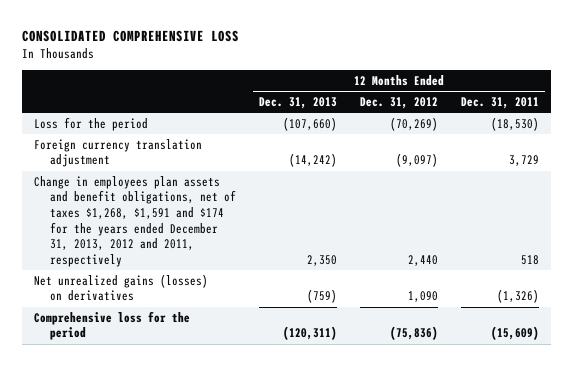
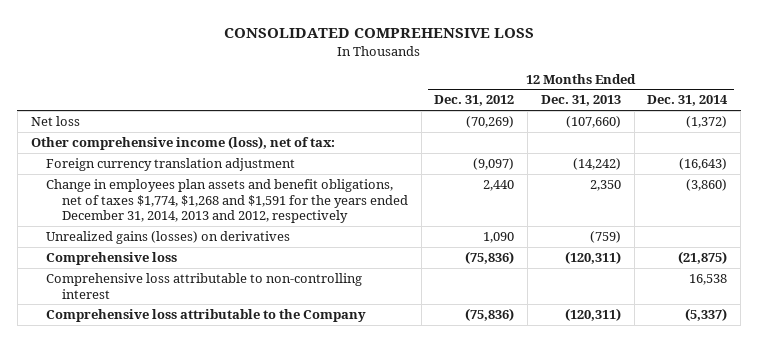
- | 12 Months Ended Dec. 31, 2013 | 12 Months Ended Dec. 31, 2012 | 12 Months Ended Dec. 31, 2011
+ | 12 Months Ended Dec. 31, 2012 | 12 Months Ended Dec. 31, 2013 | 12 Months Ended Dec. 31, 2014
- Loss for the period | (107,660) | (70,269) | (18,530)
+ Net loss | (70,269) | (107,660) | (1,372)
+ Other comprehensive income (loss), net of tax:
- Change in employees plan assets and benefit obligations, net of taxes $1,268, $1,591 and $174 for the years ended December 31, 2013, 2012 and 2011, respectively | 2,350 | 2,440 | 518
- Net unrealized gains (losses) on derivatives | (759) | 1,090 | (1,326)
- Comprehensive loss for the period | (120,311) | (75,836) | (15,609)
+ Change in employees plan assets and benefit obligations, net of taxes $1,774, $1,268 and $1,591 for the years ended December 31, 2014, 2013 and 2012, respectively | 2,440 | 2,350 | (3,860)
+ Unrealized gains (losses) on derivatives | 1,090 | (759) |
+ Comprehensive loss | (75,836) | (120,311) | (21,875)
+ Comprehensive loss attributable to non-controlling interest | | | 16,538
+ Comprehensive loss attributable to the Company | (75,836) | (120,311) | (5,337)

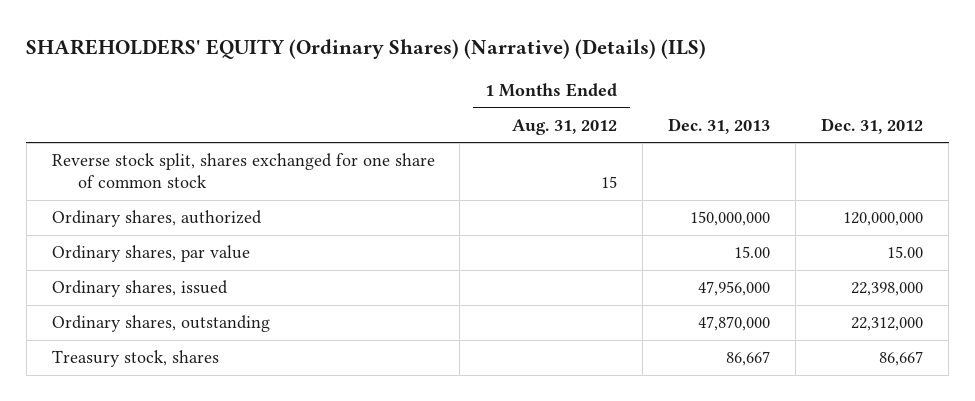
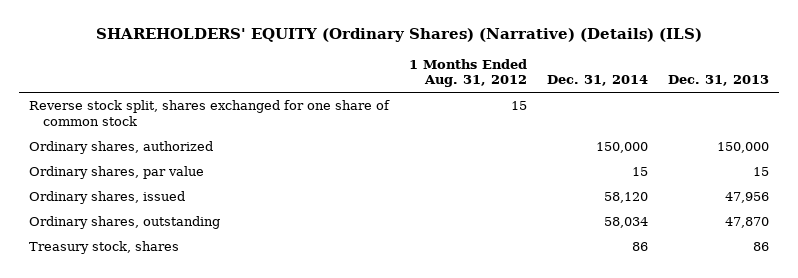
- | 1 Months Ended Aug. 31, 2012 | Dec. 31, 2013 | Dec. 31, 2012
+ | 1 Months Ended Aug. 31, 2012 | Dec. 31, 2014 | Dec. 31, 2013
- Ordinary shares, authorized | | 150,000,000 | 120,000,000
- Ordinary shares, par value | | 15.00 | 15.00
- Ordinary shares, issued | | 47,956,000 | 22,398,000
- Ordinary shares, outstanding | | 47,870,000 | 22,312,000
- Treasury stock, shares | | 86,667 | 86,667
+ Ordinary shares, authorized | | 150,000 | 150,000
+ Ordinary shares, par value | | 15 | 15
+ Ordinary shares, issued | | 58,120 | 47,956
+ Ordinary shares, outstanding | | 58,034 | 47,870
+ Treasury stock, shares | | 86 | 86

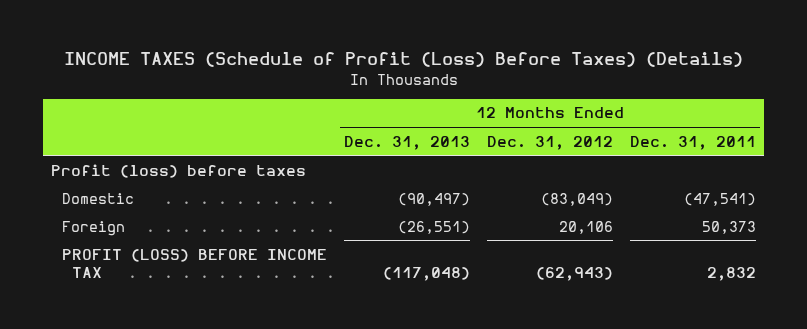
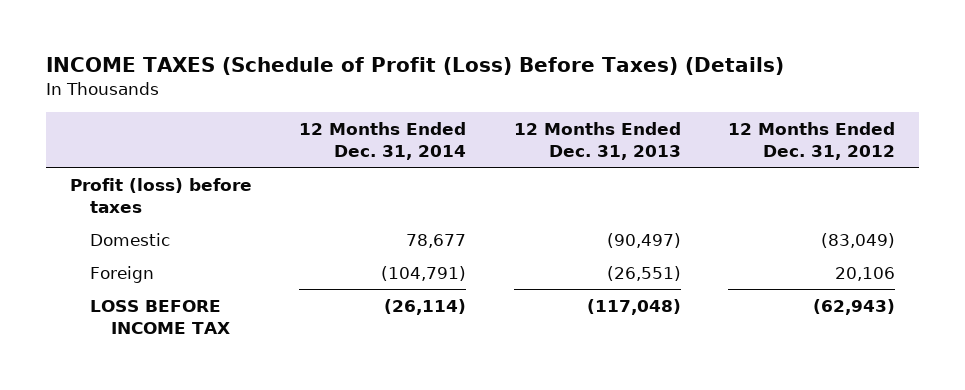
- | 12 Months Ended Dec. 31, 2013 | 12 Months Ended Dec. 31, 2012 | 12 Months Ended Dec. 31, 2011
+ | 12 Months Ended Dec. 31, 2014 | 12 Months Ended Dec. 31, 2013 | 12 Months Ended Dec. 31, 2012
- PROFIT (LOSS) BEFORE INCOME TAX | (117,048) | (62,943) | 2,832
+ LOSS BEFORE INCOME TAX | (26,114) | (117,048) | (62,943)

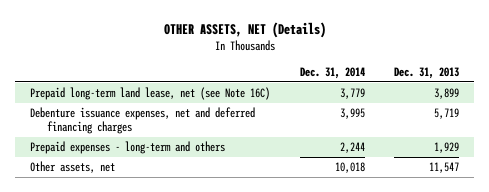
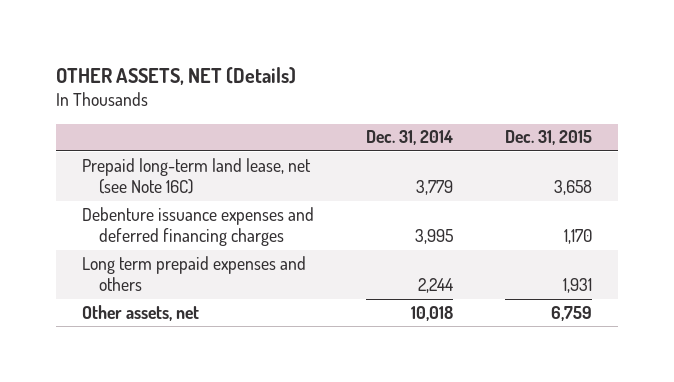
- | Dec. 31, 2014 | Dec. 31, 2013
+ | Dec. 31, 2014 | Dec. 31, 2015
- Debenture issuance expenses, net and deferred financing charges | 3,995 | 5,719
- Prepaid expenses - long-term and others | 2,244 | 1,929
+ Debenture issuance expenses and deferred financing charges | 3,995 | 1,170
+ Long term prepaid expenses and others | 2,244 | 1,931

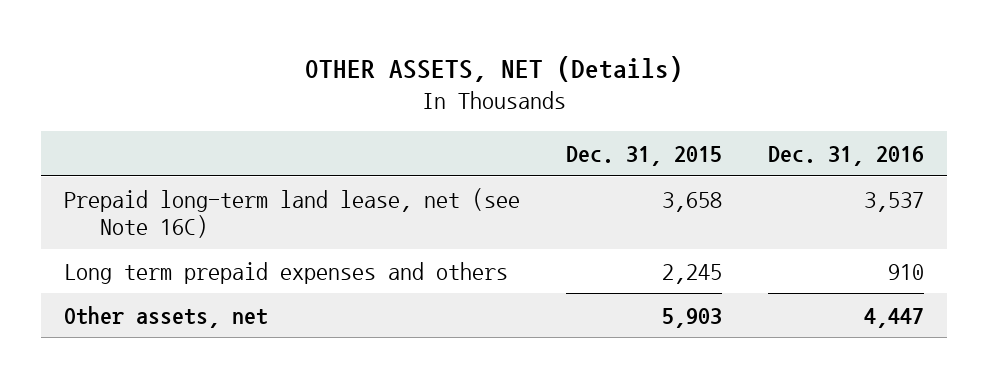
- | Dec. 31, 2014 | Dec. 31, 2015
+ | Dec. 31, 2015 | Dec. 31, 2016
- Debenture issuance expenses and deferred financing charges | 3,995 | 1,170
- Long term prepaid expenses and others | 2,244 | 1,931
- Other assets, net | 10,018 | 6,759
+ Long term prepaid expenses and others | 2,245 | 910
+ Other assets, net | 5,903 | 4,447

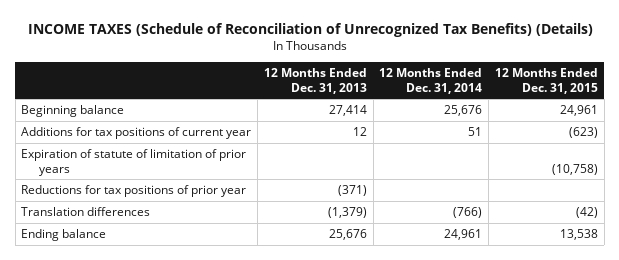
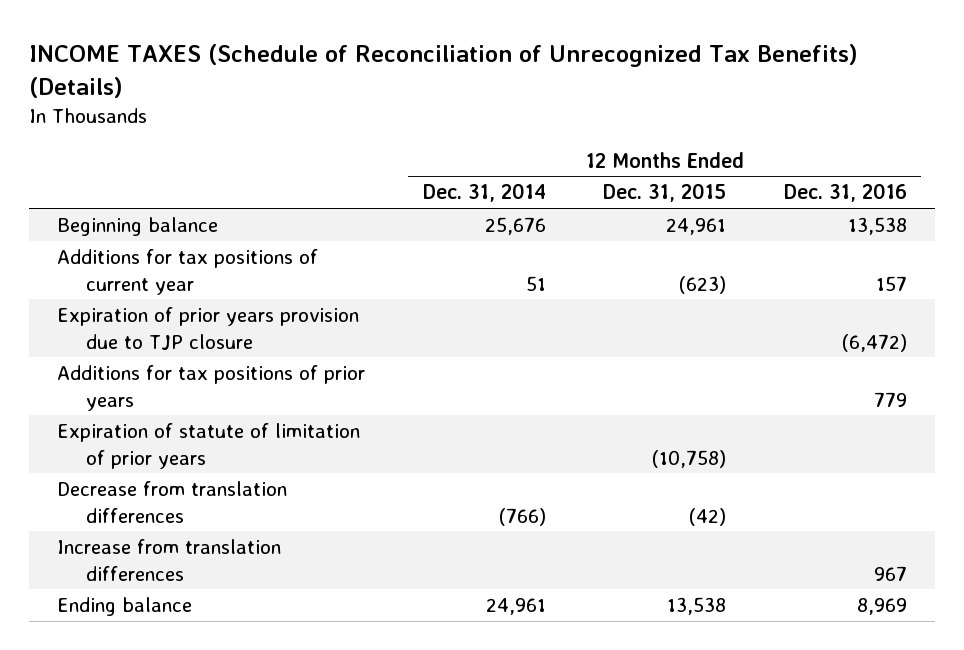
- | 12 Months Ended Dec. 31, 2013 | 12 Months Ended Dec. 31, 2014 | 12 Months Ended Dec. 31, 2015
+ | 12 Months Ended Dec. 31, 2014 | 12 Months Ended Dec. 31, 2015 | 12 Months Ended Dec. 31, 2016
+ Expiration of prior years provision due to TJP closure | | | (6,472)
+ Additions for tax positions of prior years | | | 779
- Reductions for tax positions of prior year | (371) | |
- Translation differences | (1,379) | (766) | (42)
+ Decrease from translation differences | (766) | (42) |
+ Increase from translation differences | | | 967

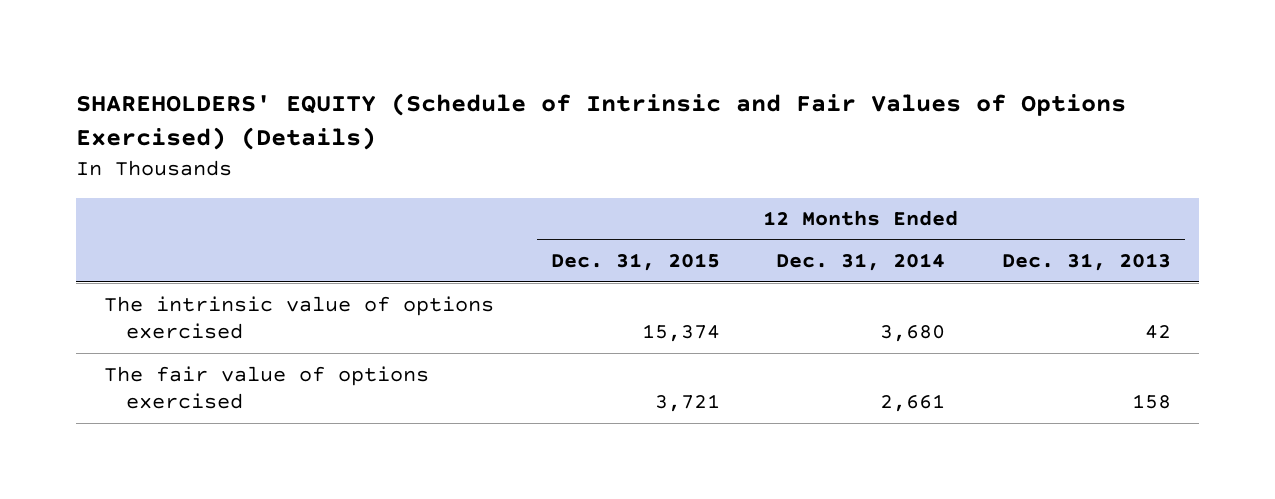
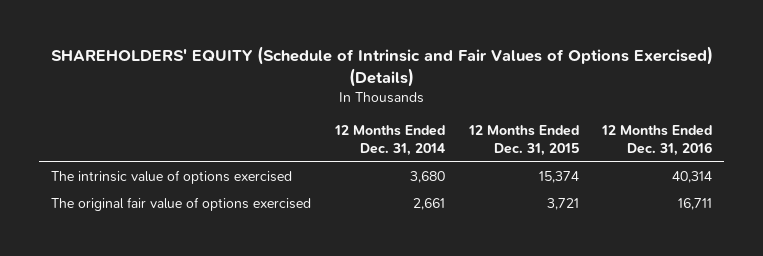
- | 12 Months Ended Dec. 31, 2015 | 12 Months Ended Dec. 31, 2014 | 12 Months Ended Dec. 31, 2013
+ | 12 Months Ended Dec. 31, 2014 | 12 Months Ended Dec. 31, 2015 | 12 Months Ended Dec. 31, 2016
- The fair value of options exercised | 3,721 | 2,661 | 158
+ The original fair value of options exercised | 2,661 | 3,721 | 16,711

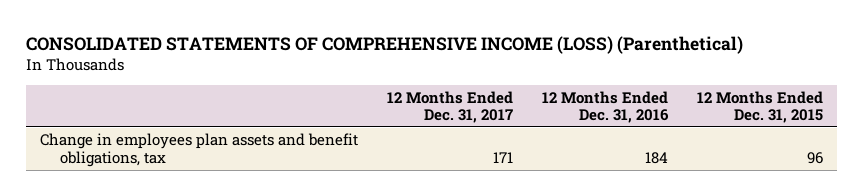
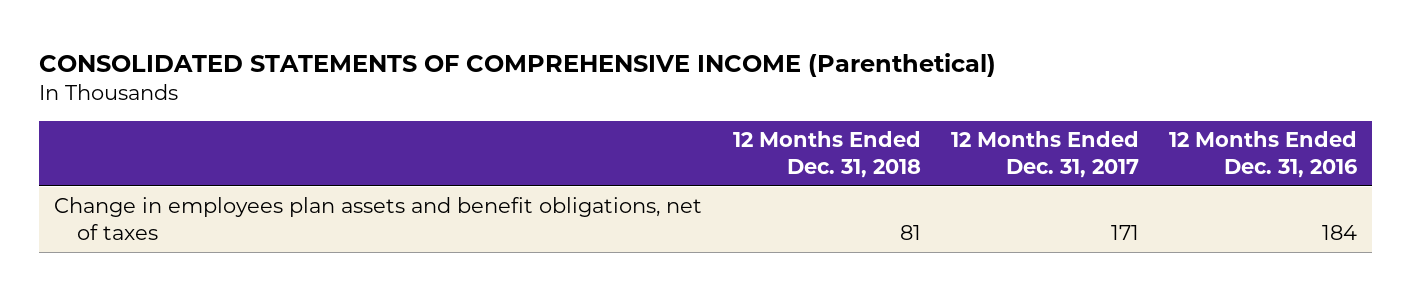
- CONSOLIDATED STATEMENTS OF COMPREHENSIVE INCOME (LOSS) (Parenthetical)
+ CONSOLIDATED STATEMENTS OF COMPREHENSIVE INCOME (Parenthetical)
- | 12 Months Ended Dec. 31, 2017 | 12 Months Ended Dec. 31, 2016 | 12 Months Ended Dec. 31, 2015
+ | 12 Months Ended Dec. 31, 2018 | 12 Months Ended Dec. 31, 2017 | 12 Months Ended Dec. 31, 2016
- Change in employees plan assets and benefit obligations, tax | 171 | 184 | 96
+ Change in employees plan assets and benefit obligations, net of taxes | 81 | 171 | 184

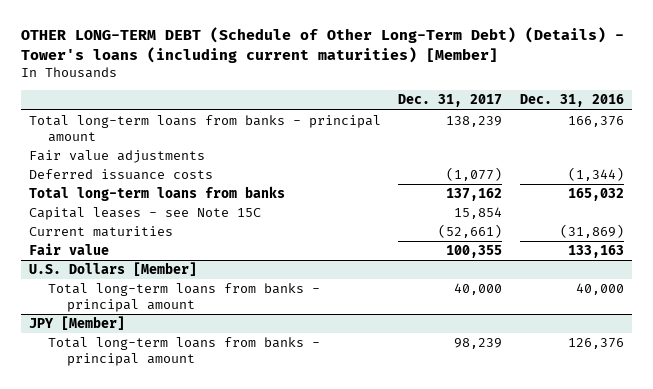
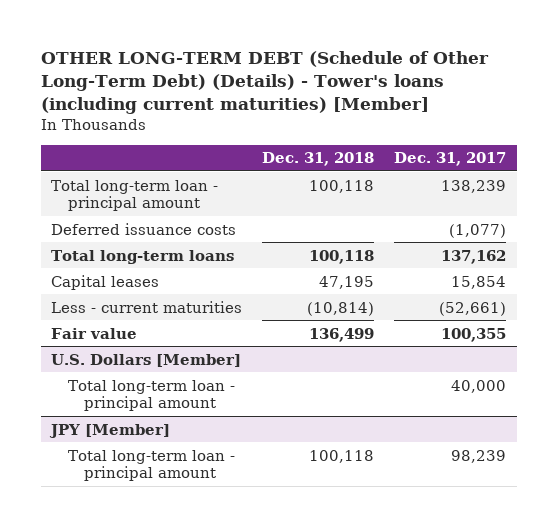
- | Dec. 31, 2017 | Dec. 31, 2016
+ | Dec. 31, 2018 | Dec. 31, 2017
- Total long-term loans from banks - principal amount | 138,239 | 166,376
- Fair value adjustments
+ Total long-term loan - principal amount | 100,118 | 138,239
- Total long-term loans from banks | 137,162 | 165,032
- Capital leases - see Note 15C | 15,854 |
- Current maturities | (52,661) | (31,869)
+ Total long-term loans | 100,118 | 137,162
+ Capital leases | 47,195 | 15,854
+ Less - current maturities | (10,814) | (52,661)
@ U.S. Dollars [Member]
- Total long-term loans from banks - principal amount | 40,000 | 40,000
+ Total long-term loan - principal amount | | 40,000
@ JPY [Member]
- Total long-term loans from banks - principal amount | 98,239 | 126,376
+ Total long-term loan - principal amount | 100,118 | 98,239

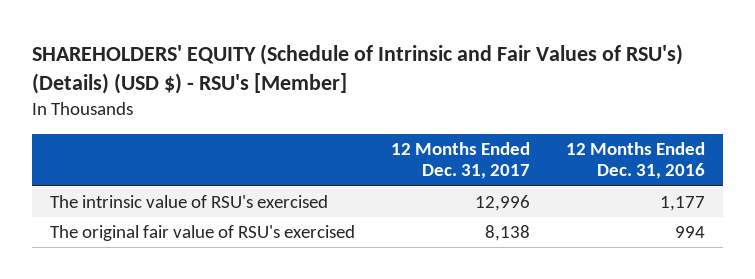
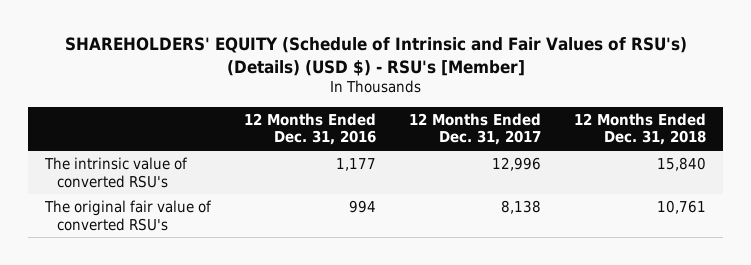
- | 12 Months Ended Dec. 31, 2017 | 12 Months Ended Dec. 31, 2016
+ | 12 Months Ended Dec. 31, 2016 | 12 Months Ended Dec. 31, 2017 | 12 Months Ended Dec. 31, 2018
- The intrinsic value of RSU's exercised | 12,996 | 1,177
- The original fair value of RSU's exercised | 8,138 | 994
+ The intrinsic value of converted RSU's | 1,177 | 12,996 | 15,840
+ The original fair value of converted RSU's | 994 | 8,138 | 10,761

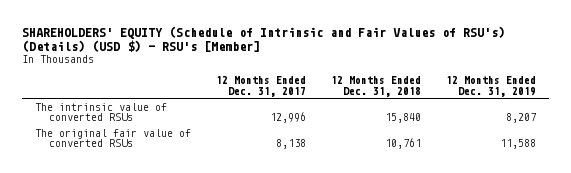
- | 12 Months Ended Dec. 31, 2016 | 12 Months Ended Dec. 31, 2017 | 12 Months Ended Dec. 31, 2018
+ | 12 Months Ended Dec. 31, 2017 | 12 Months Ended Dec. 31, 2018 | 12 Months Ended Dec. 31, 2019
- The intrinsic value of converted RSU's | 1,177 | 12,996 | 15,840
- The original fair value of converted RSU's | 994 | 8,138 | 10,761
+ The intrinsic value of converted RSUs | 12,996 | 15,840 | 8,207
+ The original fair value of converted RSUs | 8,138 | 10,761 | 11,588

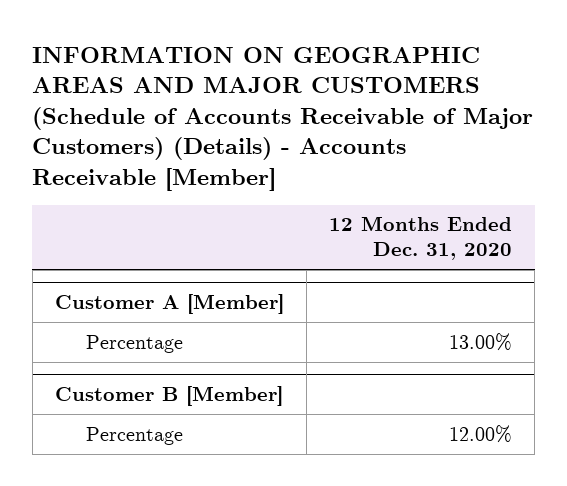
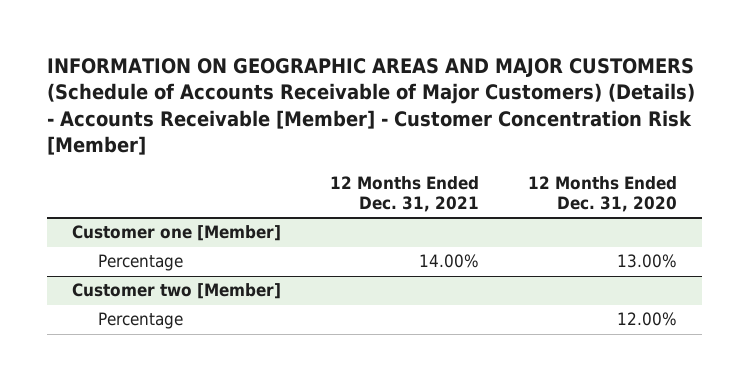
- INFORMATION ON GEOGRAPHIC AREAS AND MAJOR CUSTOMERS (Schedule of Accounts Receivable of Major Customers) (Details) - Accounts Receivable [Member]
+ INFORMATION ON GEOGRAPHIC AREAS AND MAJOR CUSTOMERS (Schedule of Accounts Receivable of Major Customers) (Details) - Accounts Receivable [Member] - Customer Concentration Risk [Member]
- | 12 Months Ended Dec. 31, 2020
+ | 12 Months Ended Dec. 31, 2021 | 12 Months Ended Dec. 31, 2020
- Customer A [Member]
+ Customer one [Member]
- Customer B [Member]
+ Customer two [Member]

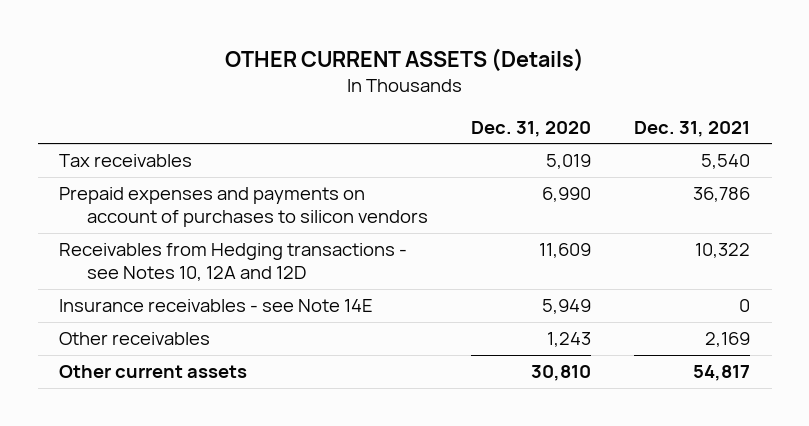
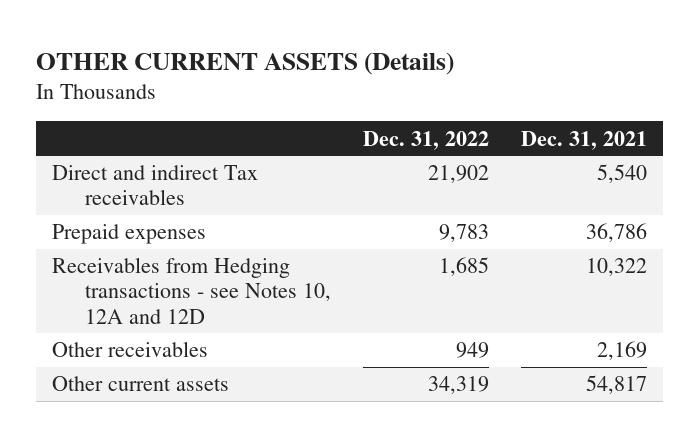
- | Dec. 31, 2020 | Dec. 31, 2021
+ | Dec. 31, 2022 | Dec. 31, 2021
- Tax receivables | 5,019 | 5,540
- Prepaid expenses and payments on account of purchases to silicon vendors | 6,990 | 36,786
+ Direct and indirect Tax receivables | 21,902 | 5,540
+ Prepaid expenses | 9,783 | 36,786
- Insurance receivables - see Note 14E | 5,949 | 0

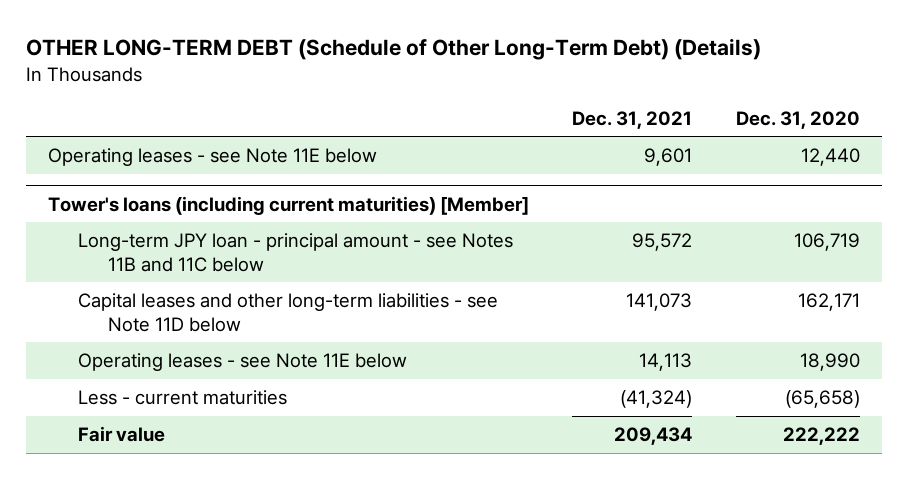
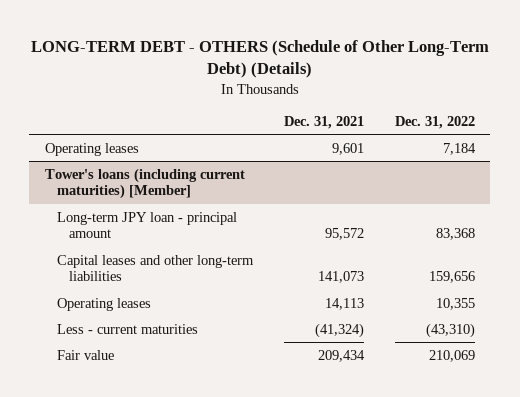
- OTHER LONG-TERM DEBT (Schedule of Other Long-Term Debt) (Details)
+ LONG-TERM DEBT - OTHERS (Schedule of Other Long-Term Debt) (Details)
- | Dec. 31, 2021 | Dec. 31, 2020
+ | Dec. 31, 2021 | Dec. 31, 2022
- Operating leases - see Note 11E below | 9,601 | 12,440
+ Operating leases | 9,601 | 7,184
@ Tower's loans (including current maturities) [Member]
- Long-term JPY loan - principal amount - see Notes 11B and 11C below | 95,572 | 106,719
- Capital leases and other long-term liabilities - see Note 11D below | 141,073 | 162,171
- Operating leases - see Note 11E below | 14,113 | 18,990
+ Long-term JPY loan - principal amount | 95,572 | 83,368
+ Capital leases and other long-term liabilities | 141,073 | 159,656
+ Operating leases | 14,113 | 10,355

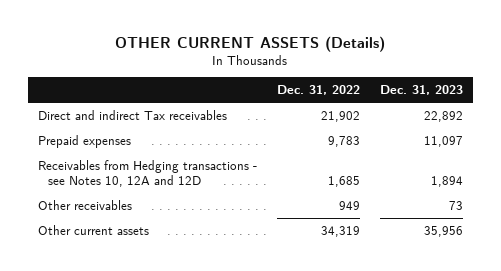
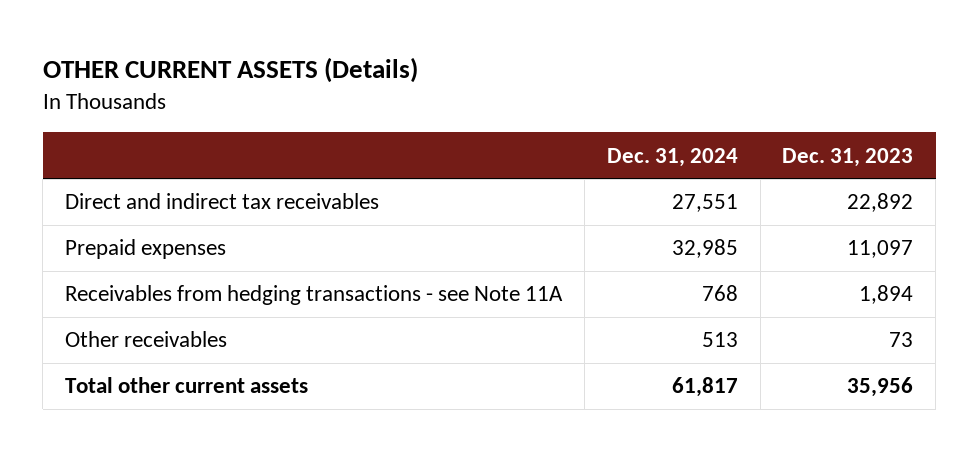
- | Dec. 31, 2022 | Dec. 31, 2023
+ | Dec. 31, 2024 | Dec. 31, 2023
- Direct and indirect Tax receivables | 21,902 | 22,892
+ Direct and indirect tax receivables | 27,551 | 22,892
- Receivables from Hedging transactions - see Notes 10, 12A and 12D | 1,685 | 1,894
+ Receivables from hedging transactions - see Note 11A | 768 | 1,894
- Other current assets | 34,319 | 35,956
+ Total other current assets | 61,817 | 35,956

